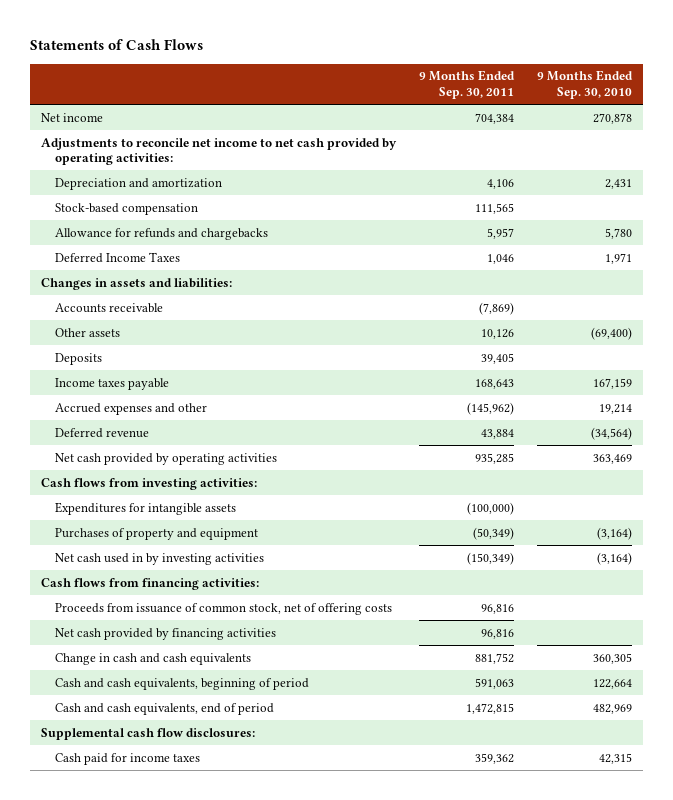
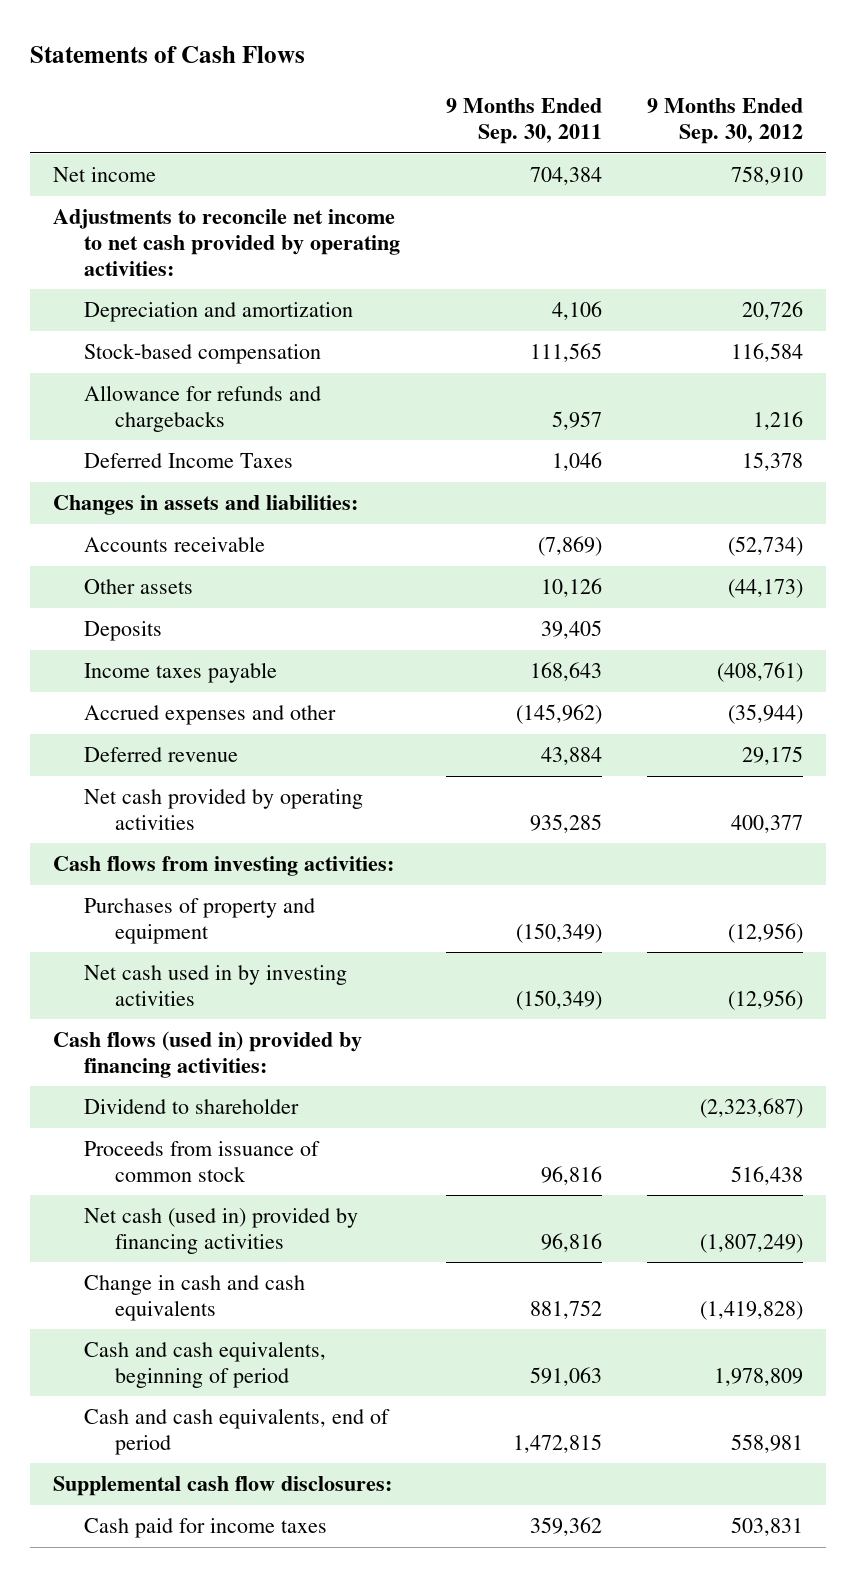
- | 9 Months Ended Sep. 30, 2011 | 9 Months Ended Sep. 30, 2010
+ | 9 Months Ended Sep. 30, 2011 | 9 Months Ended Sep. 30, 2012
- Expenditures for intangible assets | (100,000) |
- Purchases of property and equipment | (50,349) | (3,164)
+ Purchases of property and equipment | (150,349) | (12,956)
- Cash flows from financing activities:
- Proceeds from issuance of common stock, net of offering costs | 96,816 |
- Net cash provided by financing activities | 96,816 |
+ Cash flows (used in) provided by financing activities:
+ Dividend to shareholder | | (2,323,687)
+ Proceeds from issuance of common stock | 96,816 | 516,438
+ Net cash (used in) provided by financing activities | 96,816 | (1,807,249)

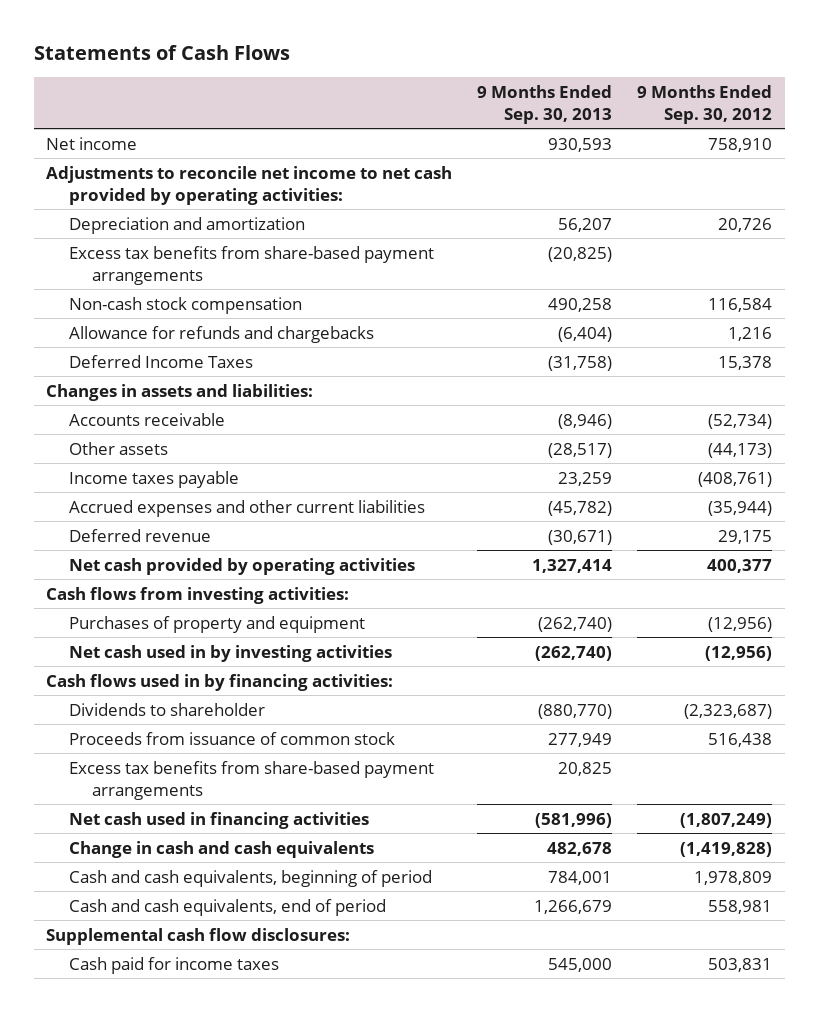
- | 9 Months Ended Sep. 30, 2011 | 9 Months Ended Sep. 30, 2012
+ | 9 Months Ended Sep. 30, 2013 | 9 Months Ended Sep. 30, 2012
- Stock-based compensation | 111,565 | 116,584
+ Excess tax benefits from share-based payment arrangements | (20,825) |
+ Non-cash stock compensation | 490,258 | 116,584
- Deposits | 39,405 |
- Accrued expenses and other | (145,962) | (35,944)
+ Accrued expenses and other current liabilities | (45,782) | (35,944)
- Cash flows (used in) provided by financing activities:
- Dividend to shareholder | | (2,323,687)
+ Cash flows used in by financing activities:
+ Dividends to shareholder | (880,770) | (2,323,687)
- Net cash (used in) provided by financing activities | 96,816 | (1,807,249)
+ Excess tax benefits from share-based payment arrangements | 20,825 |
+ Net cash used in financing activities | (581,996) | (1,807,249)

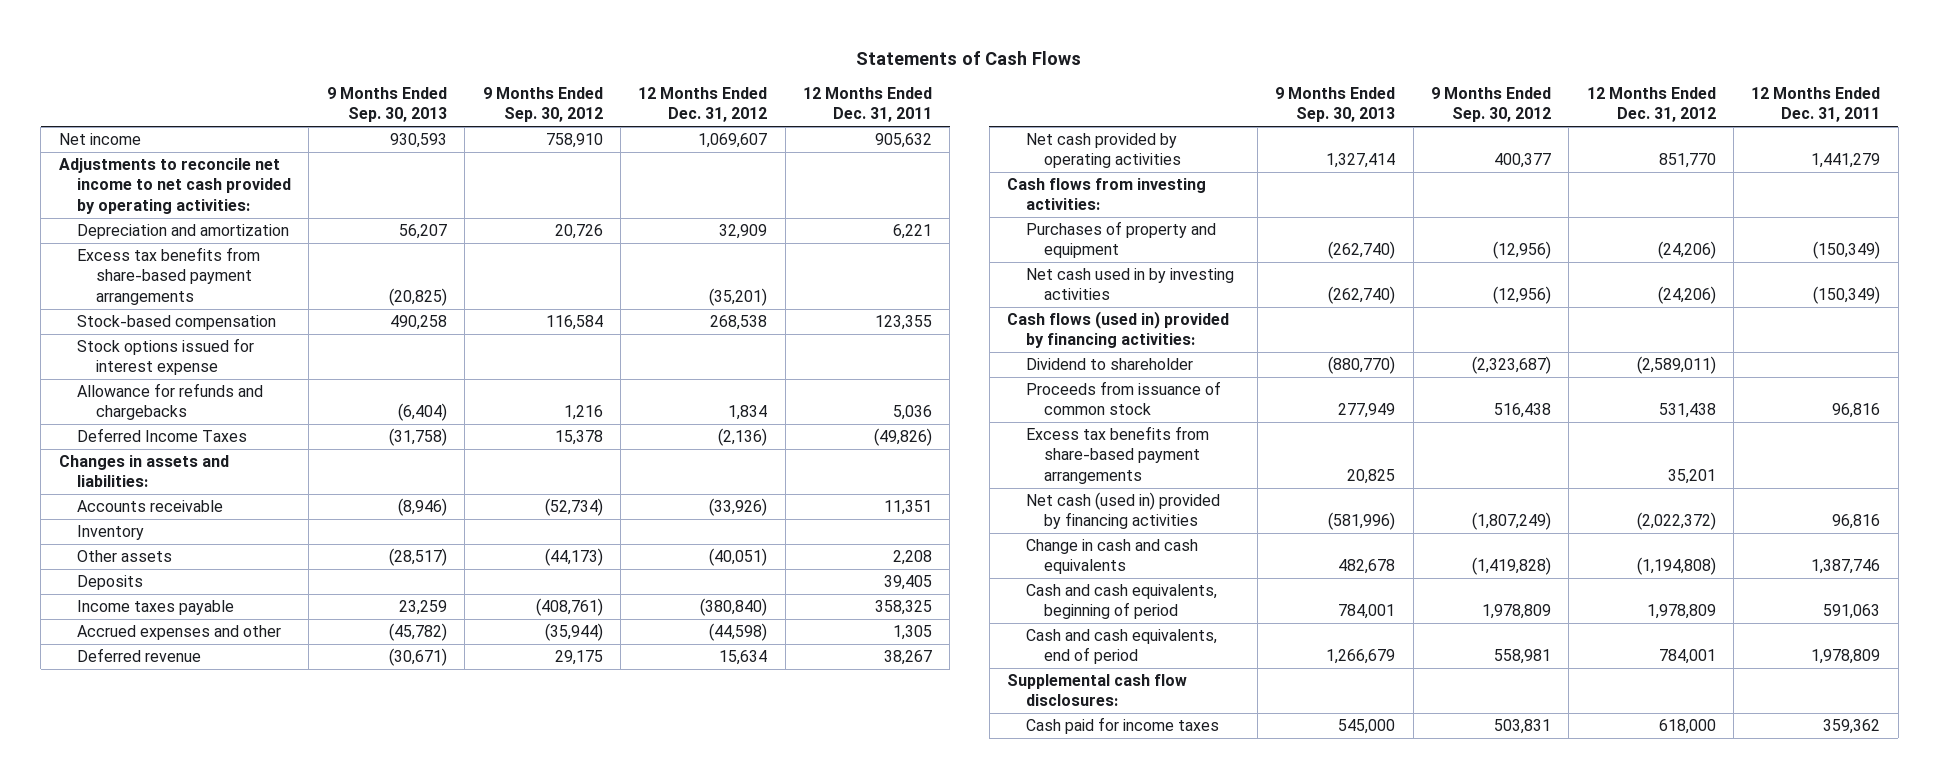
- | 9 Months Ended Sep. 30, 2013 | 9 Months Ended Sep. 30, 2012
+ | 9 Months Ended Sep. 30, 2013 | 9 Months Ended Sep. 30, 2012 | 12 Months Ended Dec. 31, 2012 | 12 Months Ended Dec. 31, 2011
- Non-cash stock compensation | 490,258 | 116,584
+ Stock-based compensation | 490,258 | 116,584 | 268,538 | 123,355
+ Stock options issued for interest expense
+ Inventory
+ Deposits | | | | 39,405
- Accrued expenses and other current liabilities | (45,782) | (35,944)
+ Accrued expenses and other | (45,782) | (35,944) | (44,598) | 1,305
- Cash flows used in by financing activities:
- Dividends to shareholder | (880,770) | (2,323,687)
+ Cash flows (used in) provided by financing activities:
+ Dividend to shareholder | (880,770) | (2,323,687) | (2,589,011) |
- Net cash used in financing activities | (581,996) | (1,807,249)
+ Net cash (used in) provided by financing activities | (581,996) | (1,807,249) | (2,022,372) | 96,816

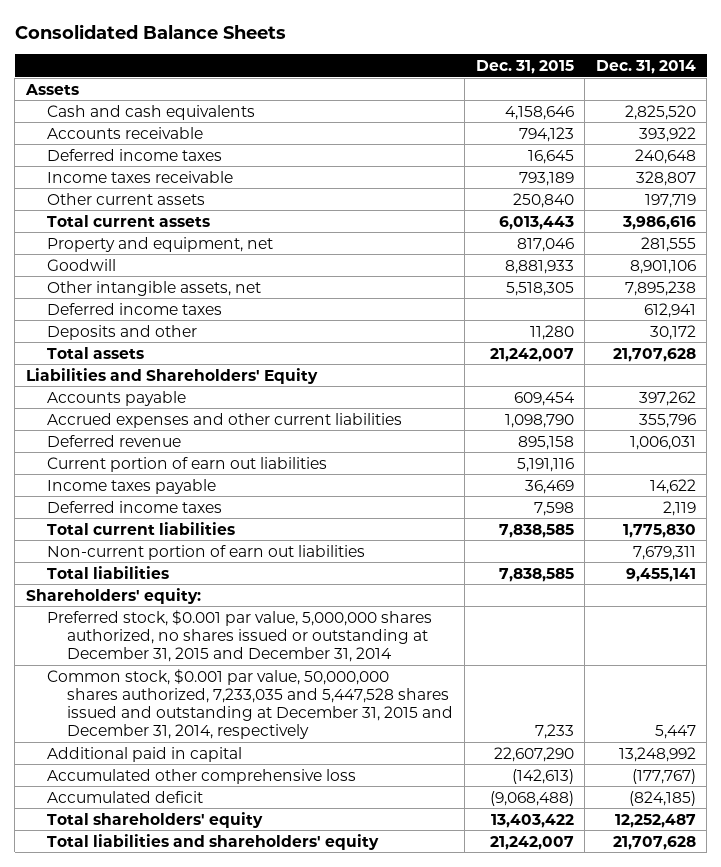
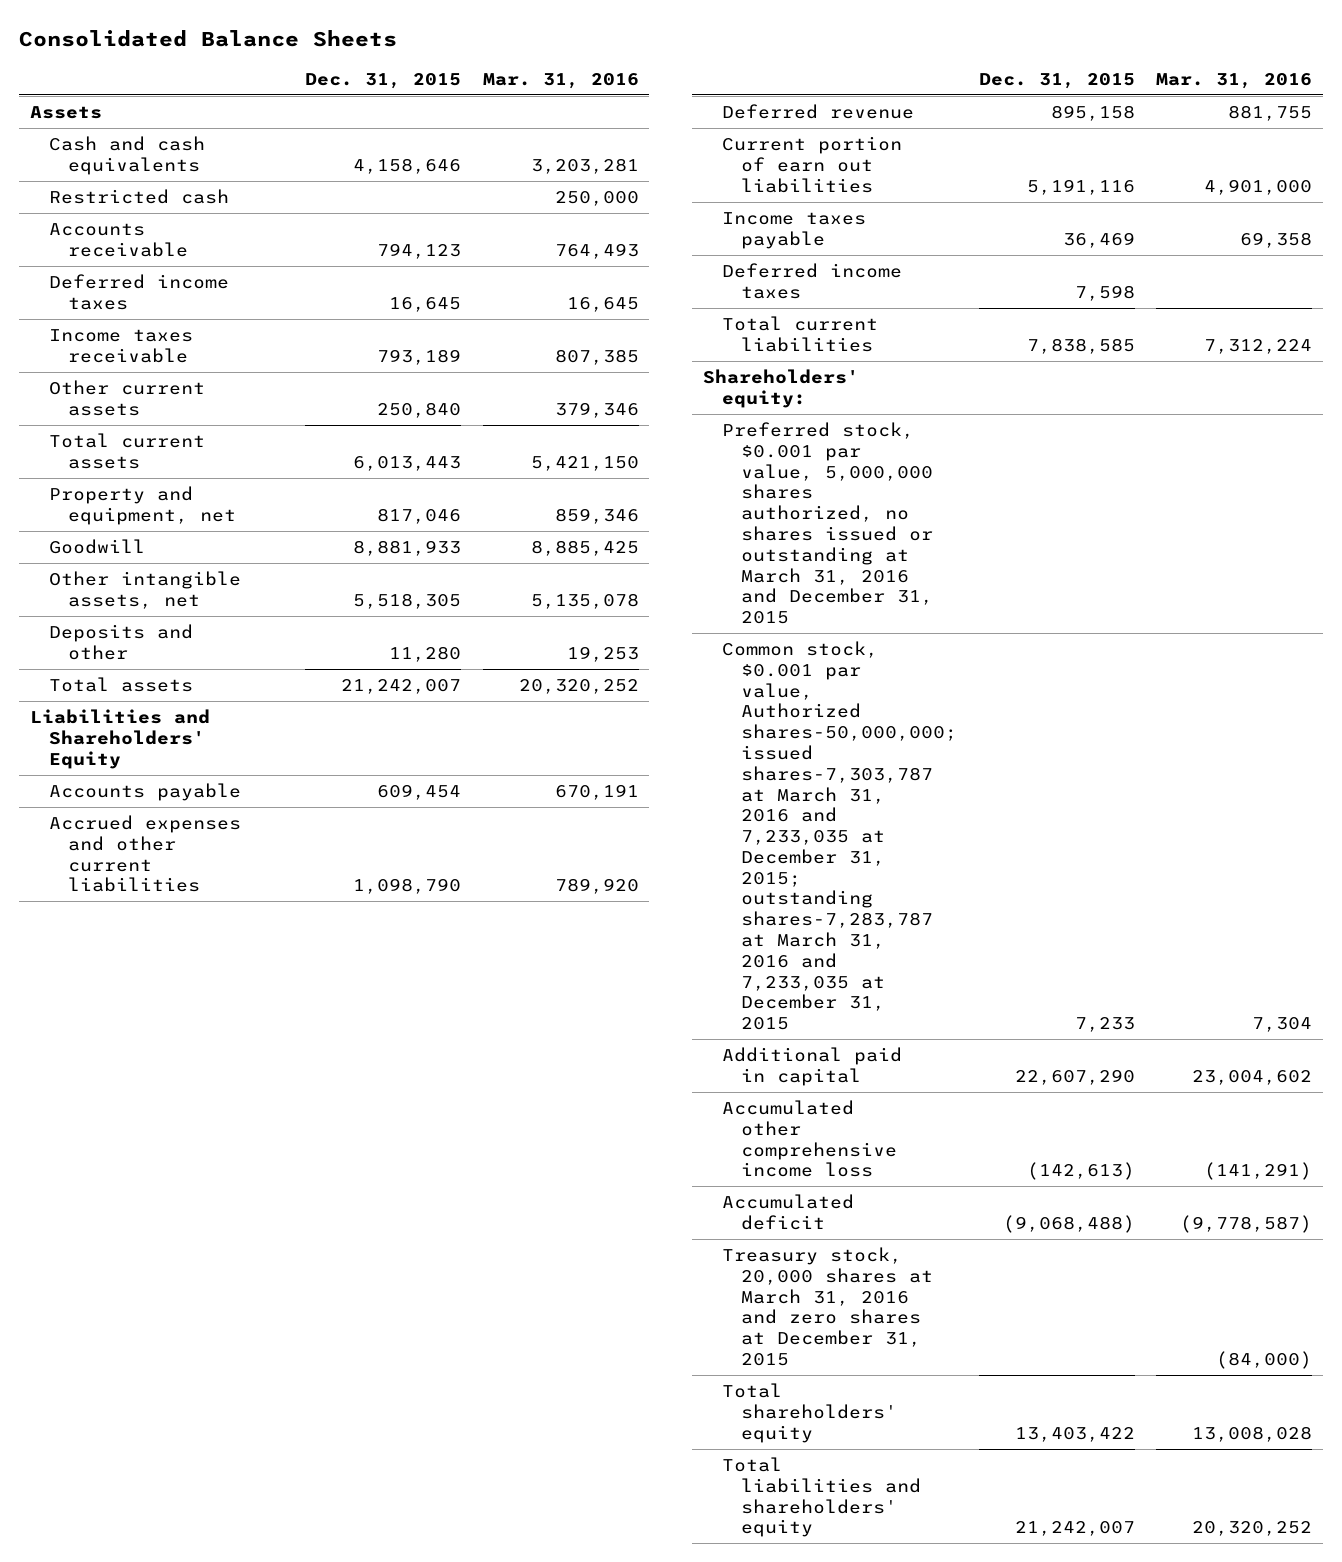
- | Dec. 31, 2015 | Dec. 31, 2014
+ | Dec. 31, 2015 | Mar. 31, 2016
+ Restricted cash | | 250,000
- Deferred income taxes | | 612,941
- Non-current portion of earn out liabilities | | 7,679,311
- Total liabilities | 7,838,585 | 9,455,141
- Preferred stock, $0.001 par value, 5,000,000 shares authorized, no shares issued or outstanding at December 31, 2015 and December 31, 2014
- Common stock, $0.001 par value, 50,000,000 shares authorized, 7,233,035 and 5,447,528 shares issued and outstanding at December 31, 2015 and December 31, 2014, respectively | 7,233 | 5,447
+ Preferred stock, $0.001 par value, 5,000,000 shares authorized, no shares issued or outstanding at March 31, 2016 and December 31, 2015
+ Common stock, $0.001 par value, Authorized shares-50,000,000; issued shares-7,303,787 at March 31, 2016 and 7,233,035 at December 31, 2015; outstanding shares-7,283,787 at March 31, 2016 and 7,233,035 at December 31, 2015 | 7,233 | 7,304
- Accumulated other comprehensive loss | (142,613) | (177,767)
+ Accumulated other comprehensive income loss | (142,613) | (141,291)
+ Treasury stock, 20,000 shares at March 31, 2016 and zero shares at December 31, 2015 | | (84,000)

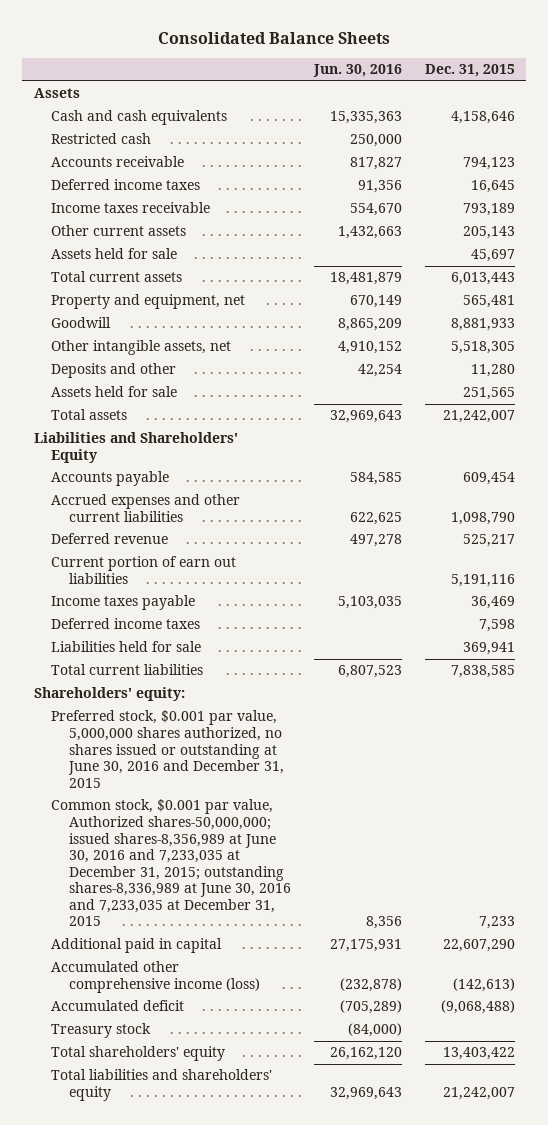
- | Dec. 31, 2015 | Mar. 31, 2016
+ | Jun. 30, 2016 | Dec. 31, 2015
- Other current assets | 250,840 | 379,346
+ Other current assets | 1,432,663 | 205,143
+ Assets held for sale | | 45,697
- Property and equipment, net | 817,046 | 859,346
+ Property and equipment, net | 670,149 | 565,481
+ Assets held for sale | | 251,565
- Deferred revenue | 895,158 | 881,755
+ Deferred revenue | 497,278 | 525,217
+ Liabilities held for sale | | 369,941
- Preferred stock, $0.001 par value, 5,000,000 shares authorized, no shares issued or outstanding at March 31, 2016 and December 31, 2015
- Common stock, $0.001 par value, Authorized shares-50,000,000; issued shares-7,303,787 at March 31, 2016 and 7,233,035 at December 31, 2015; outstanding shares-7,283,787 at March 31, 2016 and 7,233,035 at December 31, 2015 | 7,233 | 7,304
+ Preferred stock, $0.001 par value, 5,000,000 shares authorized, no shares issued or outstanding at June 30, 2016 and December 31, 2015
+ Common stock, $0.001 par value, Authorized shares-50,000,000; issued shares-8,356,989 at June 30, 2016 and 7,233,035 at December 31, 2015; outstanding shares-8,336,989 at June 30, 2016 and 7,233,035 at December 31, 2015 | 8,356 | 7,233
- Accumulated other comprehensive income loss | (142,613) | (141,291)
+ Accumulated other comprehensive income (loss) | (232,878) | (142,613)
- Treasury stock, 20,000 shares at March 31, 2016 and zero shares at December 31, 2015 | | (84,000)
+ Treasury stock | (84,000) |

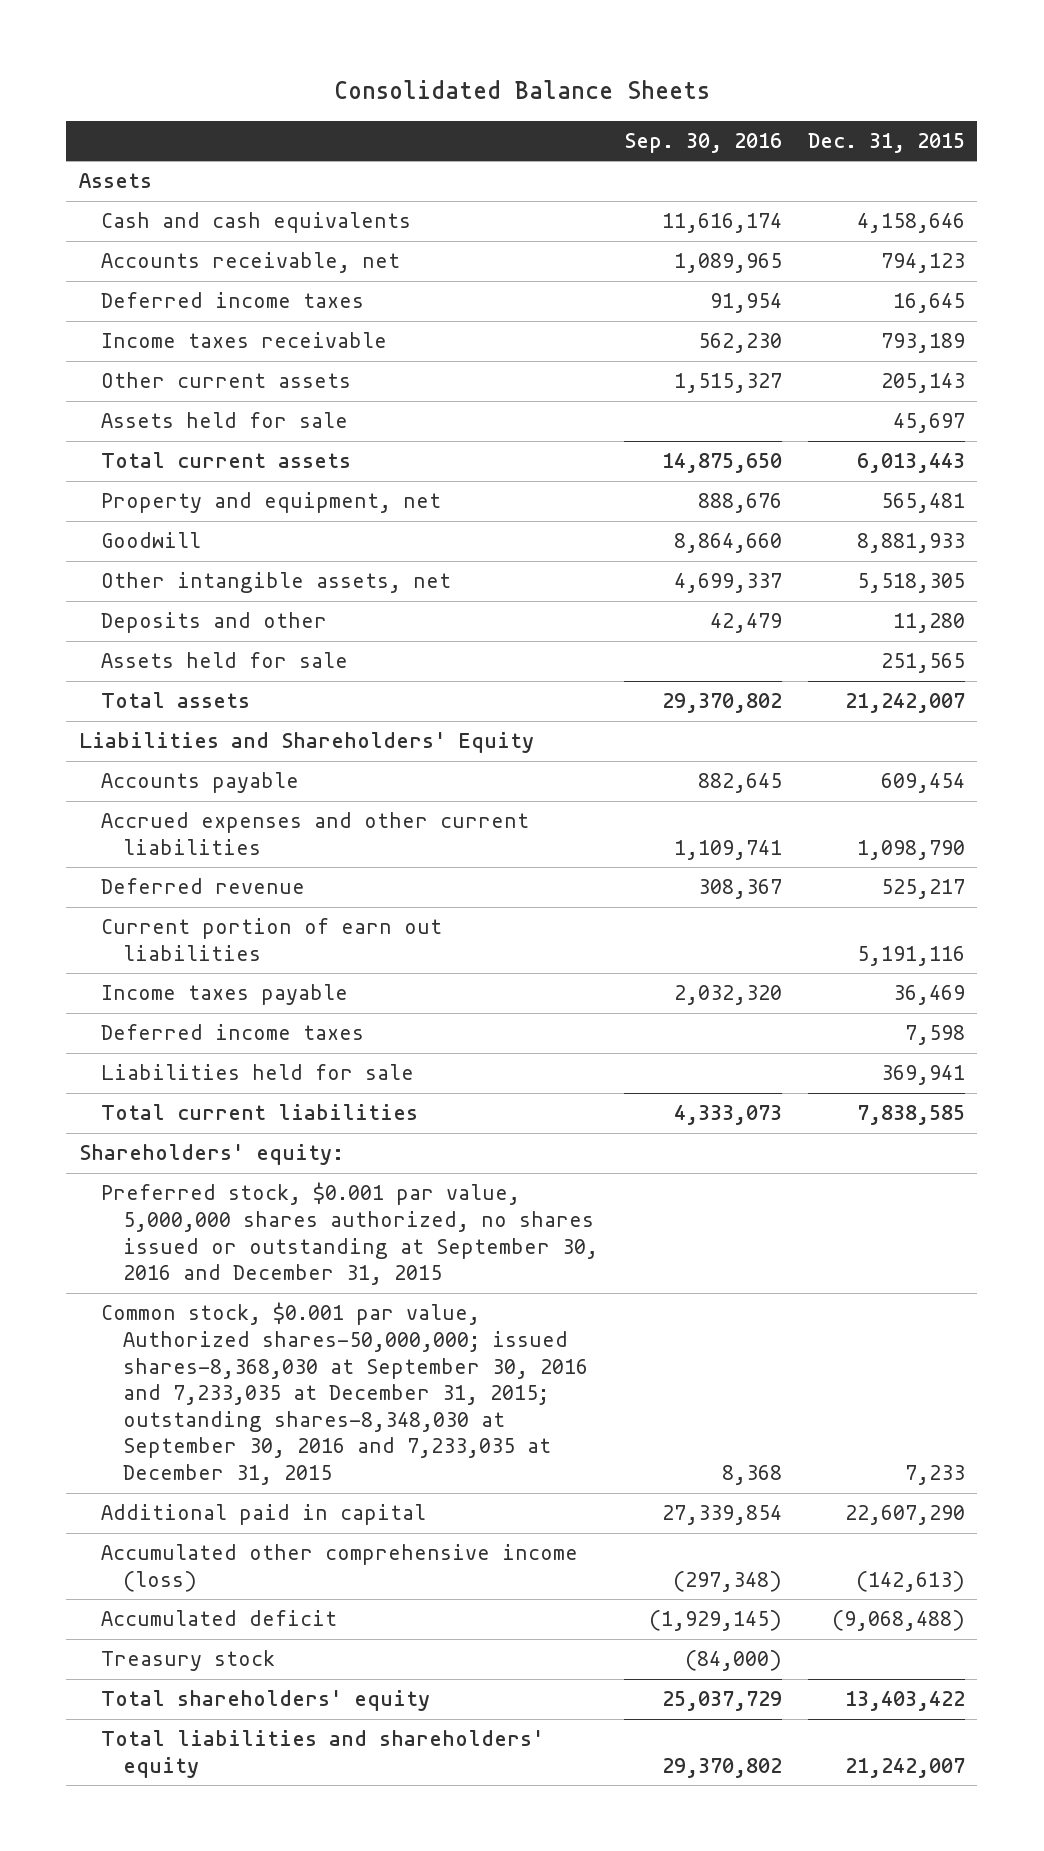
- | Jun. 30, 2016 | Dec. 31, 2015
+ | Sep. 30, 2016 | Dec. 31, 2015
- Restricted cash | 250,000 |
- Accounts receivable | 817,827 | 794,123
+ Accounts receivable, net | 1,089,965 | 794,123
- Preferred stock, $0.001 par value, 5,000,000 shares authorized, no shares issued or outstanding at June 30, 2016 and December 31, 2015
- Common stock, $0.001 par value, Authorized shares-50,000,000; issued shares-8,356,989 at June 30, 2016 and 7,233,035 at December 31, 2015; outstanding shares-8,336,989 at June 30, 2016 and 7,233,035 at December 31, 2015 | 8,356 | 7,233
+ Preferred stock, $0.001 par value, 5,000,000 shares authorized, no shares issued or outstanding at September 30, 2016 and December 31, 2015
+ Common stock, $0.001 par value, Authorized shares-50,000,000; issued shares-8,368,030 at September 30, 2016 and 7,233,035 at December 31, 2015; outstanding shares-8,348,030 at September 30, 2016 and 7,233,035 at December 31, 2015 | 8,368 | 7,233

